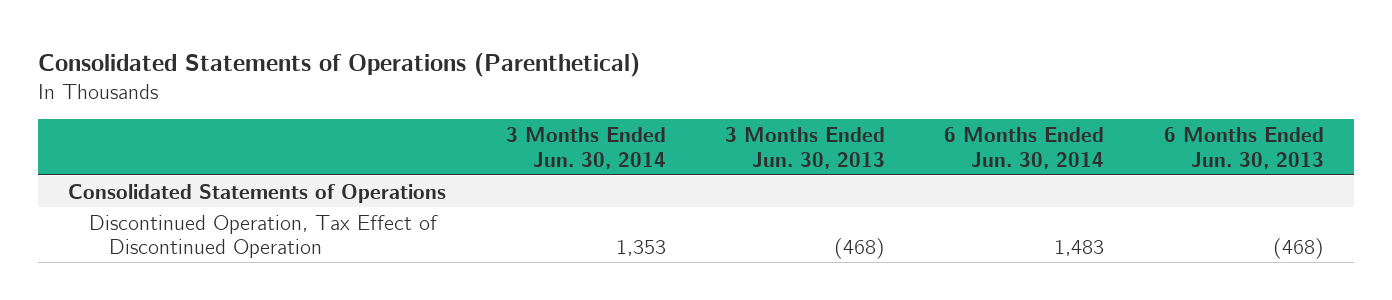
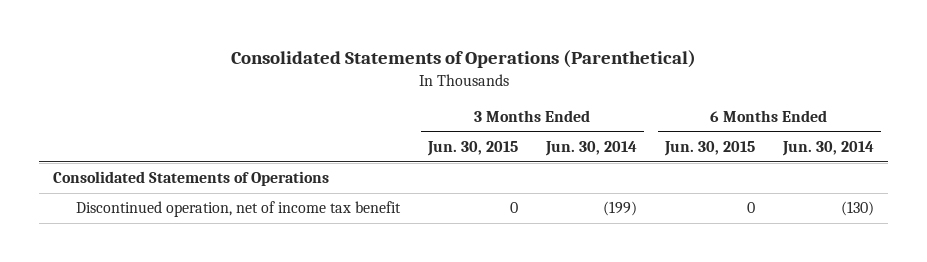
- | 3 Months Ended Jun. 30, 2014 | 3 Months Ended Jun. 30, 2013 | 6 Months Ended Jun. 30, 2014 | 6 Months Ended Jun. 30, 2013
+ | 3 Months Ended Jun. 30, 2015 | 3 Months Ended Jun. 30, 2014 | 6 Months Ended Jun. 30, 2015 | 6 Months Ended Jun. 30, 2014
- Discontinued Operation, Tax Effect of Discontinued Operation | 1,353 | (468) | 1,483 | (468)
+ Discontinued operation, net of income tax benefit | 0 | (199) | 0 | (130)

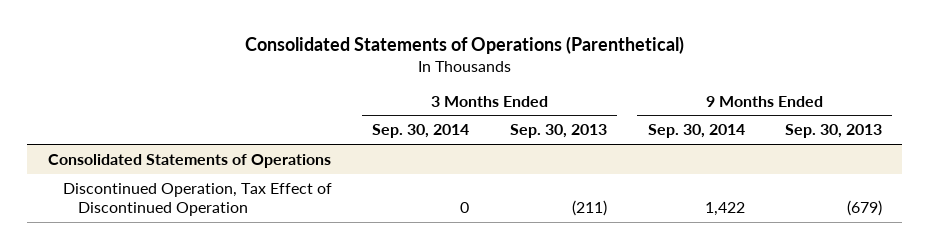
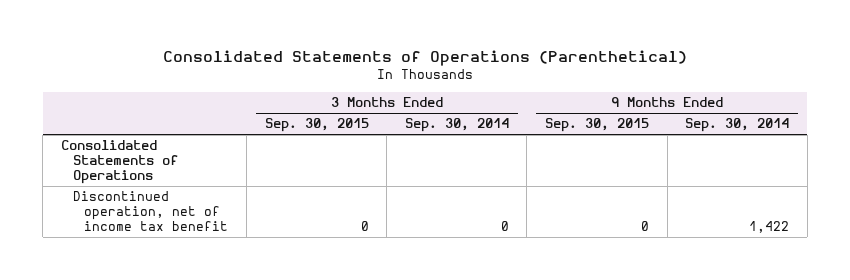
- | 3 Months Ended Sep. 30, 2014 | 3 Months Ended Sep. 30, 2013 | 9 Months Ended Sep. 30, 2014 | 9 Months Ended Sep. 30, 2013
+ | 3 Months Ended Sep. 30, 2015 | 3 Months Ended Sep. 30, 2014 | 9 Months Ended Sep. 30, 2015 | 9 Months Ended Sep. 30, 2014
- Discontinued Operation, Tax Effect of Discontinued Operation | 0 | (211) | 1,422 | (679)
+ Discontinued operation, net of income tax benefit | 0 | 0 | 0 | 1,422

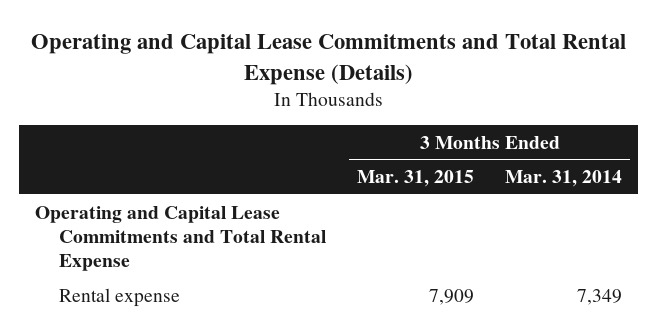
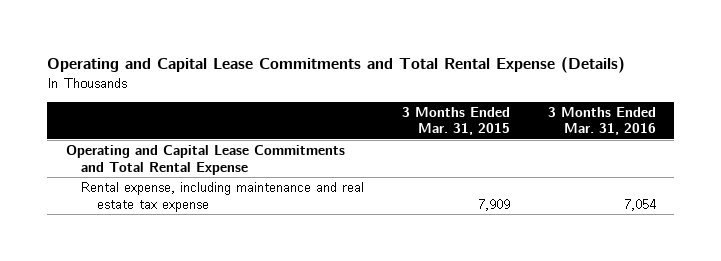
- | 3 Months Ended Mar. 31, 2015 | 3 Months Ended Mar. 31, 2014
+ | 3 Months Ended Mar. 31, 2015 | 3 Months Ended Mar. 31, 2016
- Rental expense | 7,909 | 7,349
+ Rental expense, including maintenance and real estate tax expense | 7,909 | 7,054

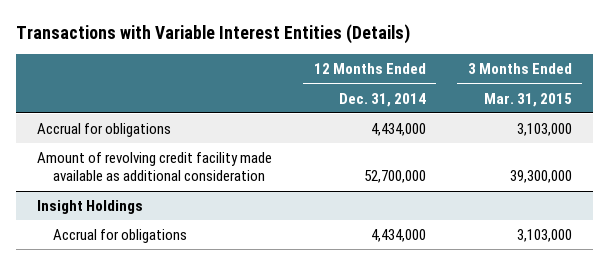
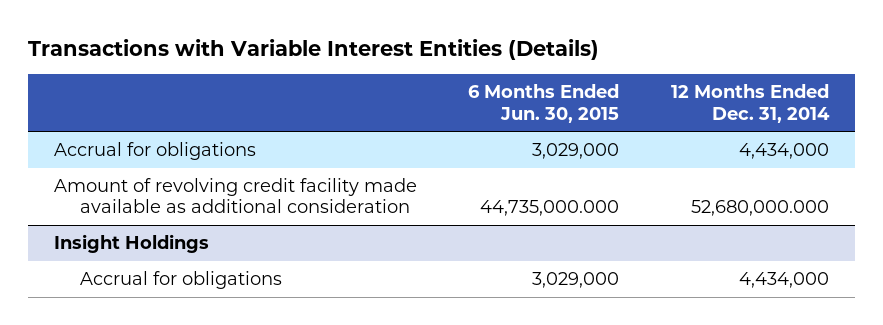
- | 12 Months Ended Dec. 31, 2014 | 3 Months Ended Mar. 31, 2015
+ | 6 Months Ended Jun. 30, 2015 | 12 Months Ended Dec. 31, 2014
- Amount of revolving credit facility made available as additional consideration | 52,700,000 | 39,300,000
+ Amount of revolving credit facility made available as additional consideration | 44,735,000.000 | 52,680,000.000

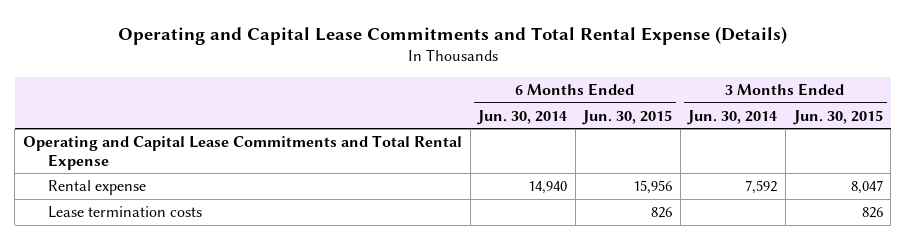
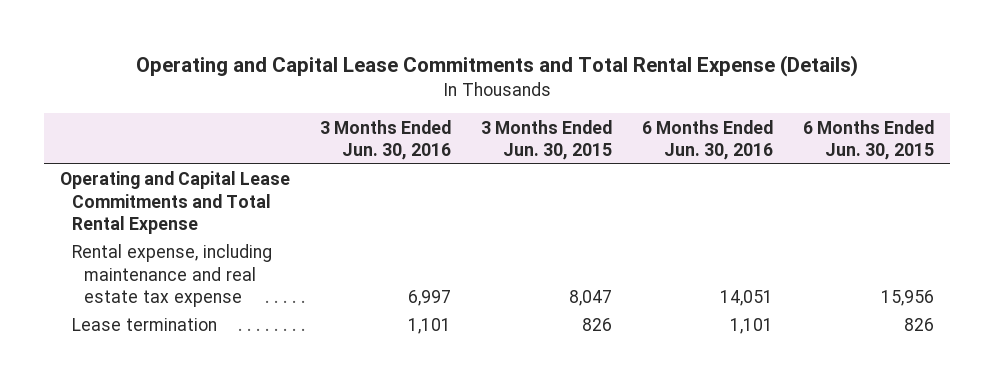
- | 6 Months Ended Jun. 30, 2014 | 6 Months Ended Jun. 30, 2015 | 3 Months Ended Jun. 30, 2014 | 3 Months Ended Jun. 30, 2015
+ | 3 Months Ended Jun. 30, 2016 | 3 Months Ended Jun. 30, 2015 | 6 Months Ended Jun. 30, 2016 | 6 Months Ended Jun. 30, 2015
- Rental expense | 14,940 | 15,956 | 7,592 | 8,047
- Lease termination costs | | 826 | | 826
+ Rental expense, including maintenance and real estate tax expense | 6,997 | 8,047 | 14,051 | 15,956
+ Lease termination | 1,101 | 826 | 1,101 | 826

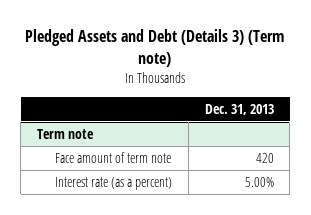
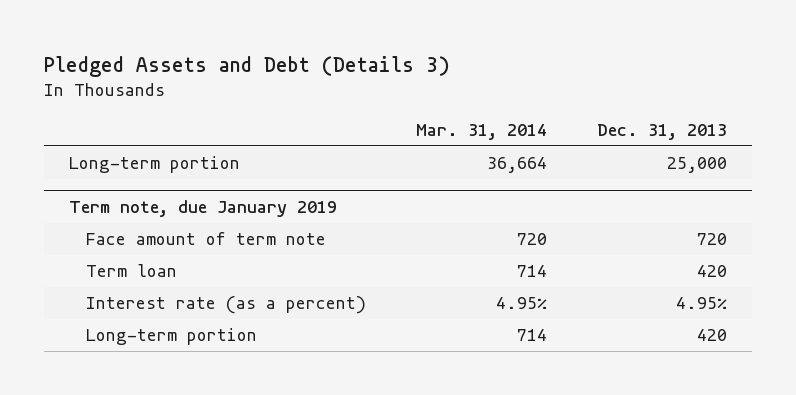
- Pledged Assets and Debt (Details 3) (Term note)
+ Pledged Assets and Debt (Details 3)
- | Dec. 31, 2013
+ | Mar. 31, 2014 | Dec. 31, 2013
- Term note
- Face amount of term note | 420
- Interest rate (as a percent) | 5.00%
+ Long-term portion | 36,664 | 25,000
+ Term note, due January 2019
+ Face amount of term note | 720 | 720
+ Term loan | 714 | 420
+ Interest rate (as a percent) | 4.95% | 4.95%
+ Long-term portion | 714 | 420

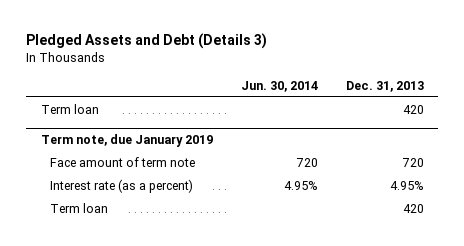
- | Mar. 31, 2014 | Dec. 31, 2013
+ | Jun. 30, 2014 | Dec. 31, 2013
- Long-term portion | 36,664 | 25,000
+ Term loan | | 420
@ Term note, due January 2019
- Long-term portion | 714 | 420
moved down: Term loan | | 420

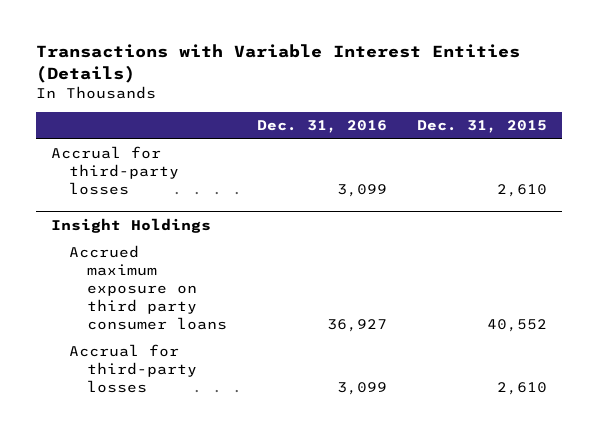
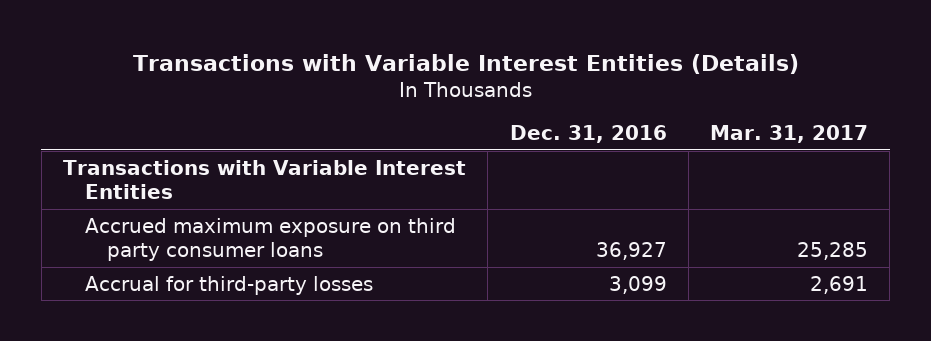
- | Dec. 31, 2016 | Dec. 31, 2015
+ | Dec. 31, 2016 | Mar. 31, 2017
- Accrual for third-party losses | 3,099 | 2,610
- Insight Holdings
+ Transactions with Variable Interest Entities

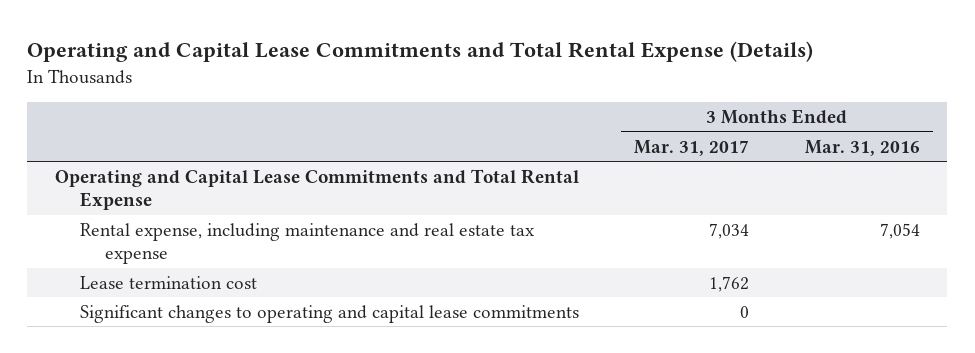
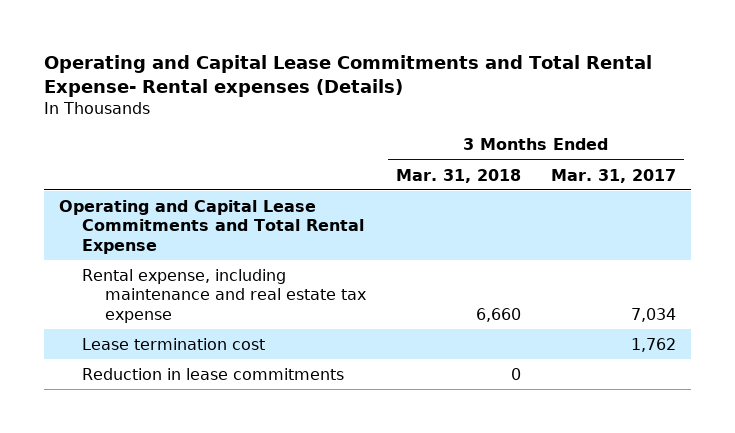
- Operating and Capital Lease Commitments and Total Rental Expense (Details)
+ Operating and Capital Lease Commitments and Total Rental Expense- Rental expenses (Details)
- | 3 Months Ended Mar. 31, 2017 | 3 Months Ended Mar. 31, 2016
+ | 3 Months Ended Mar. 31, 2018 | 3 Months Ended Mar. 31, 2017
- Significant changes to operating and capital lease commitments | 0 |
+ Reduction in lease commitments | 0 |

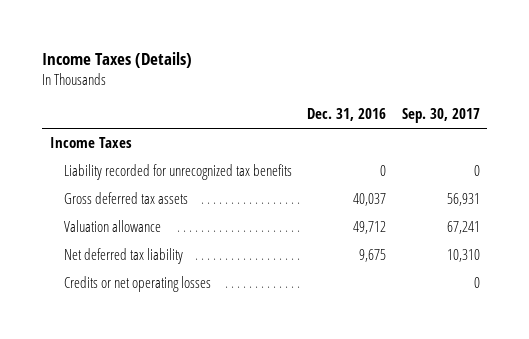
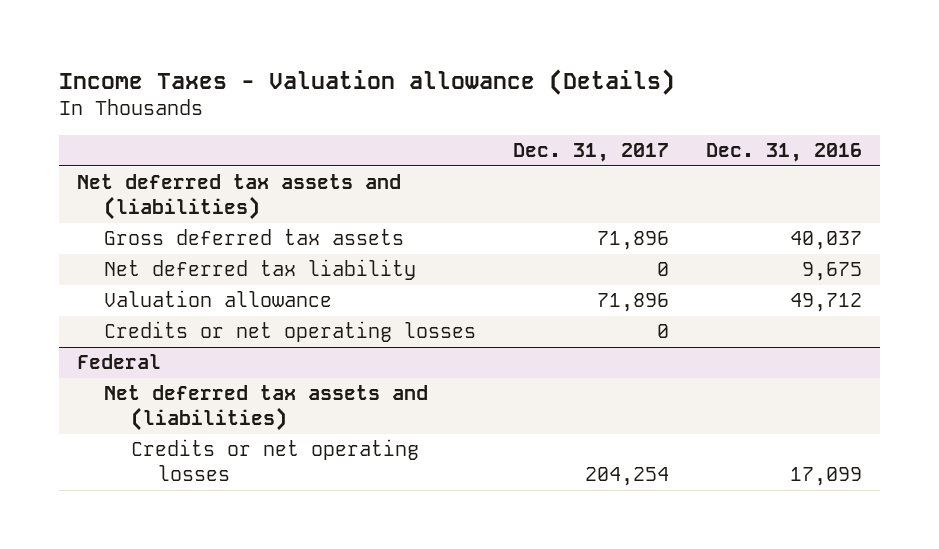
- Income Taxes (Details)
+ Income Taxes - Valuation allowance (Details)
- | Dec. 31, 2016 | Sep. 30, 2017
+ | Dec. 31, 2017 | Dec. 31, 2016
- Income Taxes
- Liability recorded for unrecognized tax benefits | 0 | 0
+ Net deferred tax assets and (liabilities)
moved down: Valuation allowance | 71,896 | 49,712
+ Federal
+ Net deferred tax assets and (liabilities)
+ Credits or net operating losses | 204,254 | 17,099

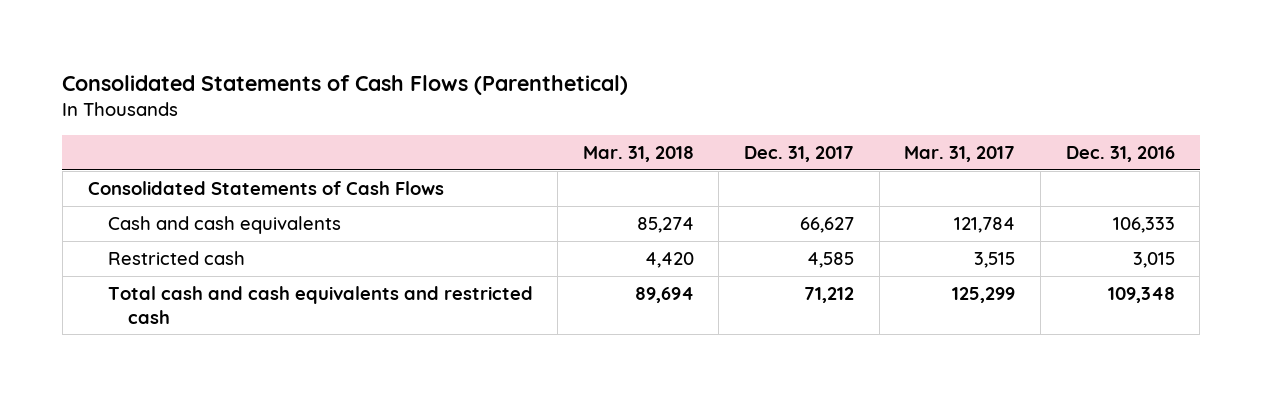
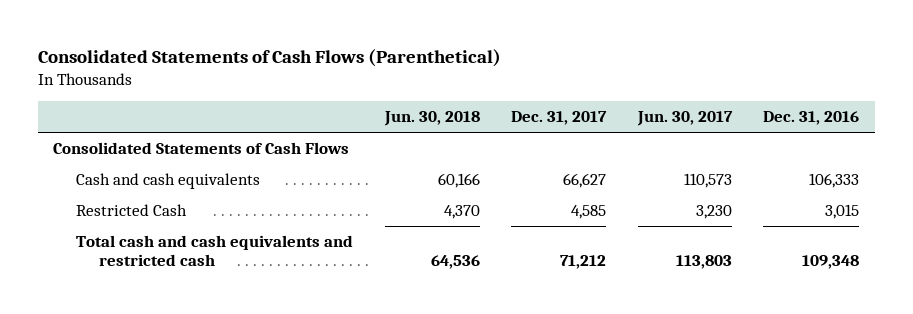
- | Mar. 31, 2018 | Dec. 31, 2017 | Mar. 31, 2017 | Dec. 31, 2016
+ | Jun. 30, 2018 | Dec. 31, 2017 | Jun. 30, 2017 | Dec. 31, 2016
- Restricted cash | 4,420 | 4,585 | 3,515 | 3,015
+ Restricted Cash | 4,370 | 4,585 | 3,230 | 3,015

